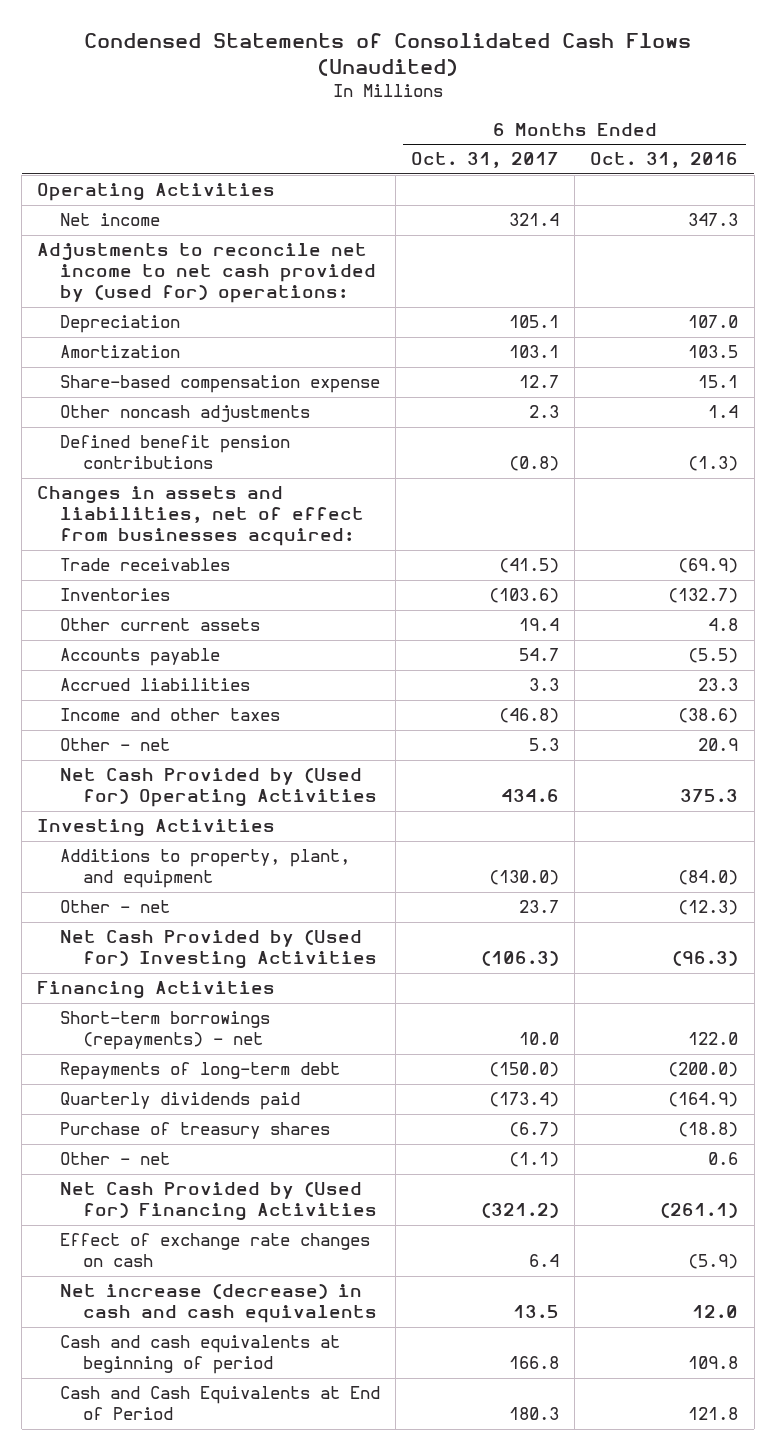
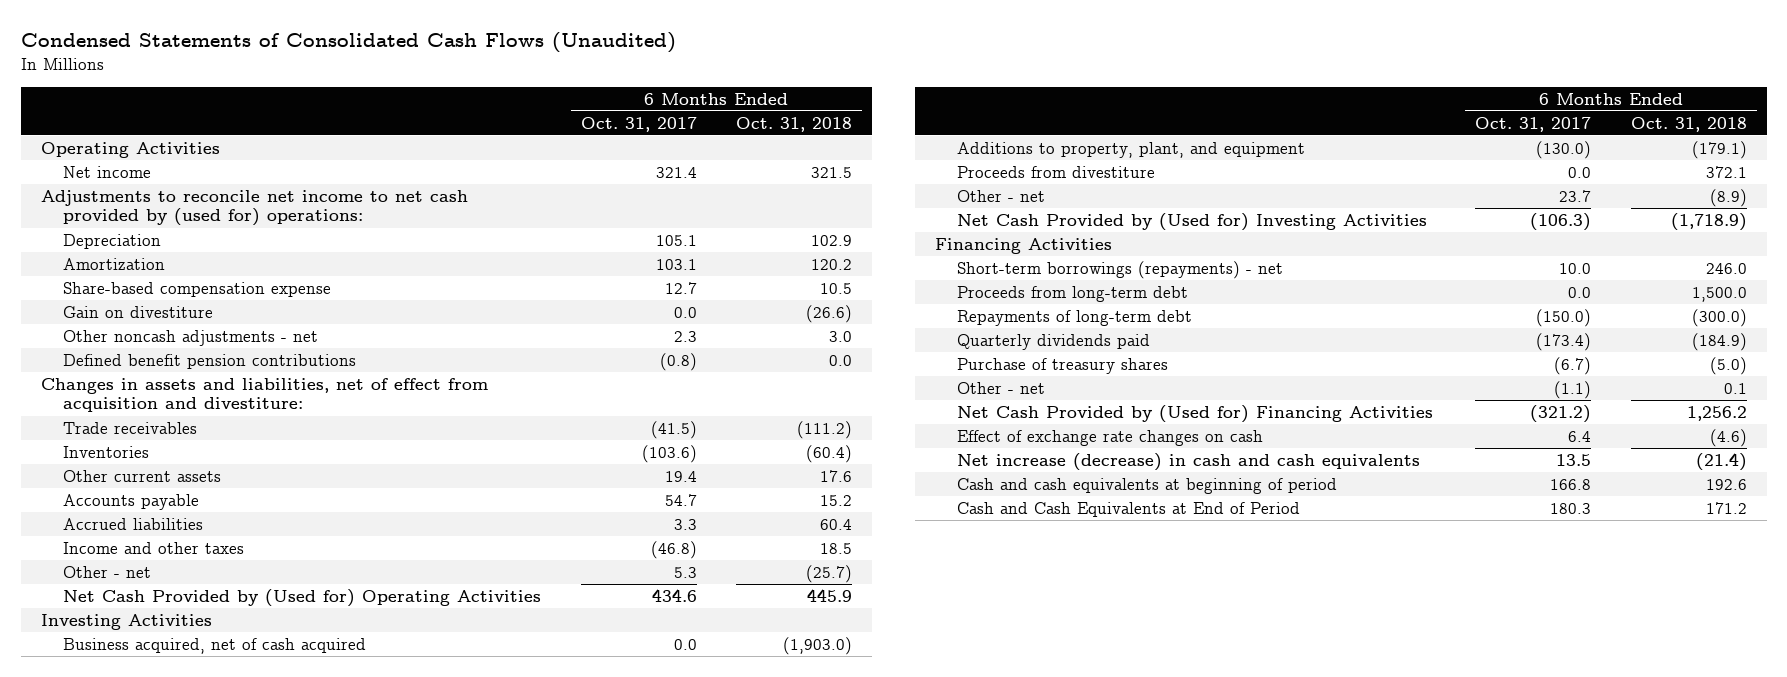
- | 6 Months Ended Oct. 31, 2017 | 6 Months Ended Oct. 31, 2016
+ | 6 Months Ended Oct. 31, 2017 | 6 Months Ended Oct. 31, 2018
- Other noncash adjustments | 2.3 | 1.4
+ Gain on divestiture | 0.0 | (26.6)
+ Other noncash adjustments - net | 2.3 | 3.0
- Changes in assets and liabilities, net of effect from businesses acquired:
+ Changes in assets and liabilities, net of effect from acquisition and divestiture:
+ Business acquired, net of cash acquired | 0.0 | (1,903.0)
+ Proceeds from divestiture | 0.0 | 372.1
+ Proceeds from long-term debt | 0.0 | 1,500.0

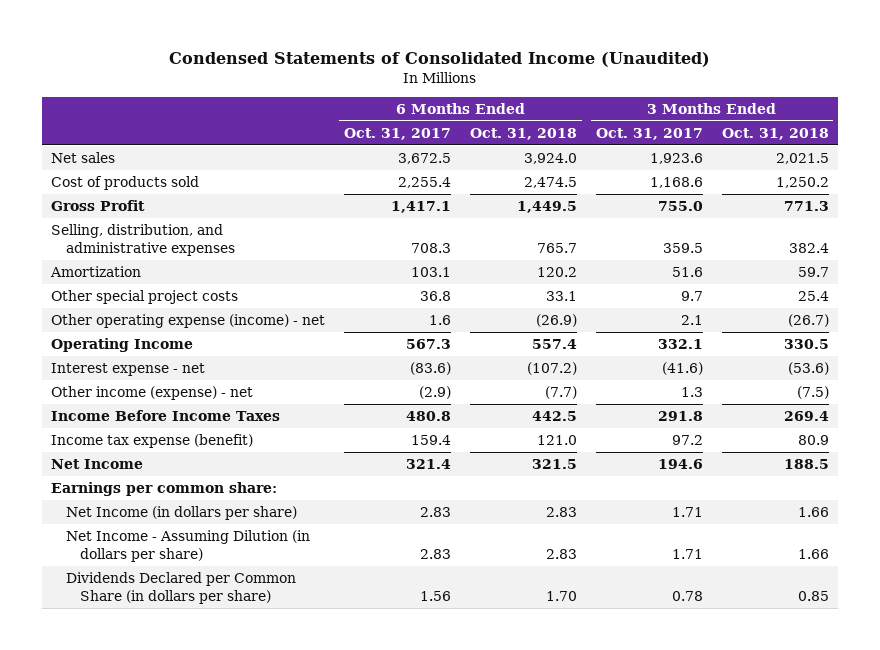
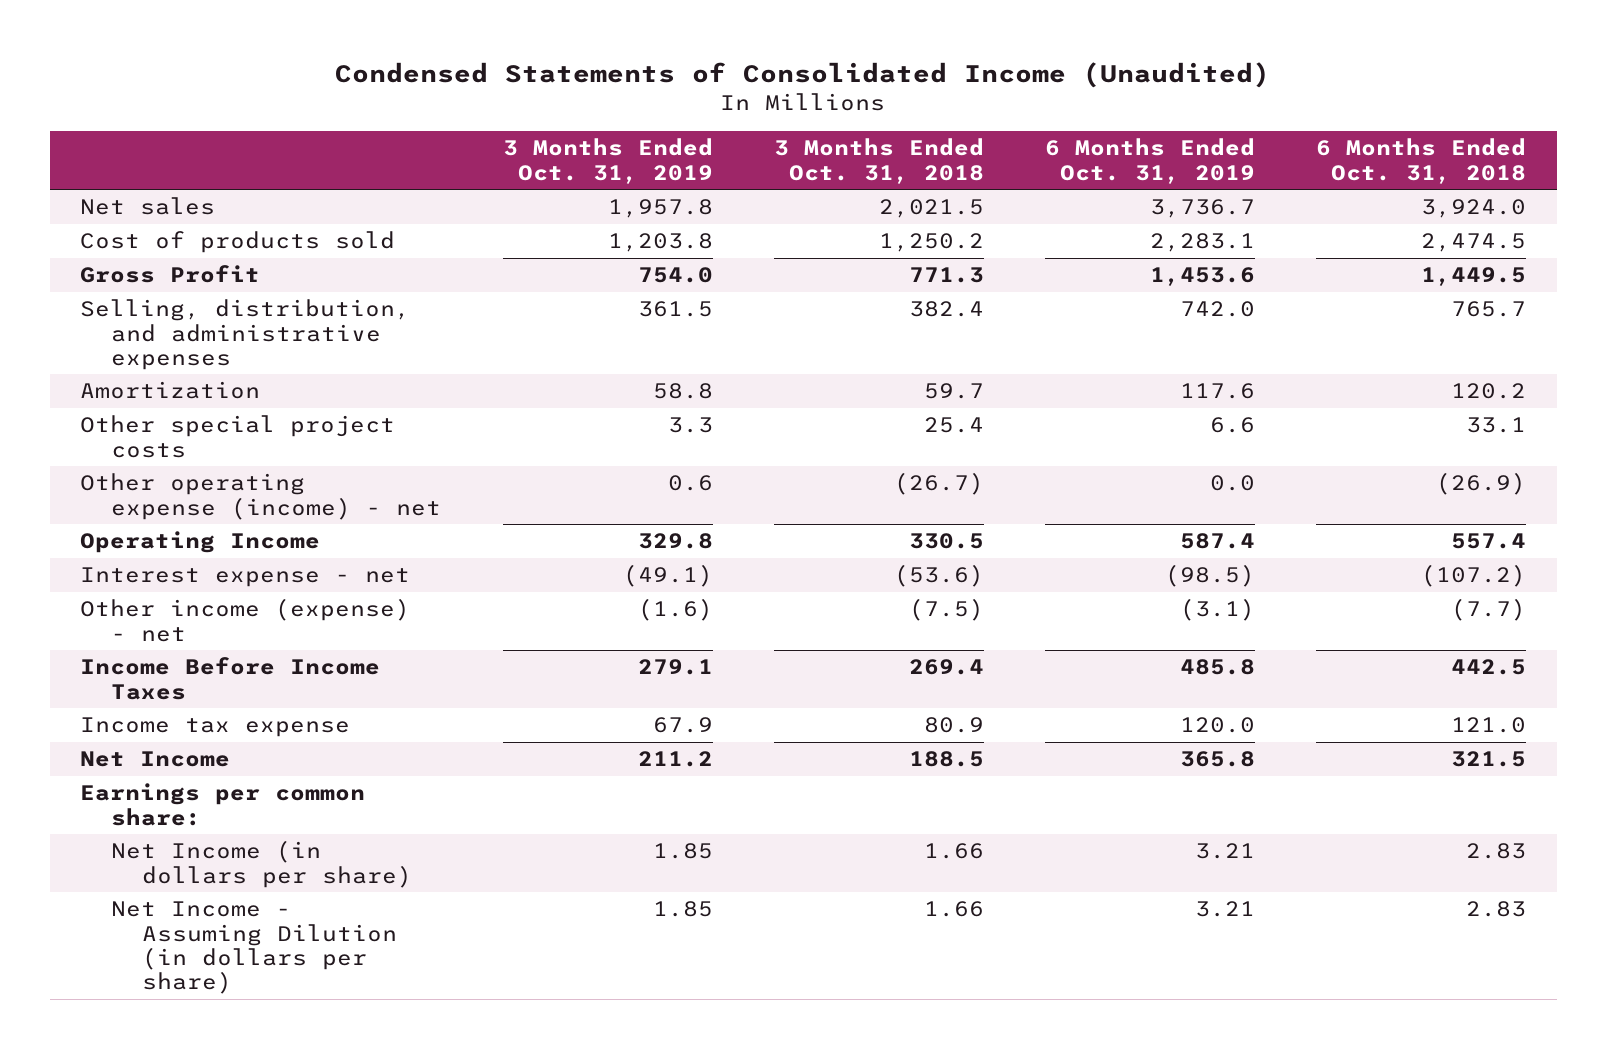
- | 6 Months Ended Oct. 31, 2017 | 6 Months Ended Oct. 31, 2018 | 3 Months Ended Oct. 31, 2017 | 3 Months Ended Oct. 31, 2018
+ | 3 Months Ended Oct. 31, 2019 | 3 Months Ended Oct. 31, 2018 | 6 Months Ended Oct. 31, 2019 | 6 Months Ended Oct. 31, 2018
- Income tax expense (benefit) | 159.4 | 121.0 | 97.2 | 80.9
+ Income tax expense | 67.9 | 80.9 | 120.0 | 121.0
- Dividends Declared per Common Share (in dollars per share) | 1.56 | 1.70 | 0.78 | 0.85

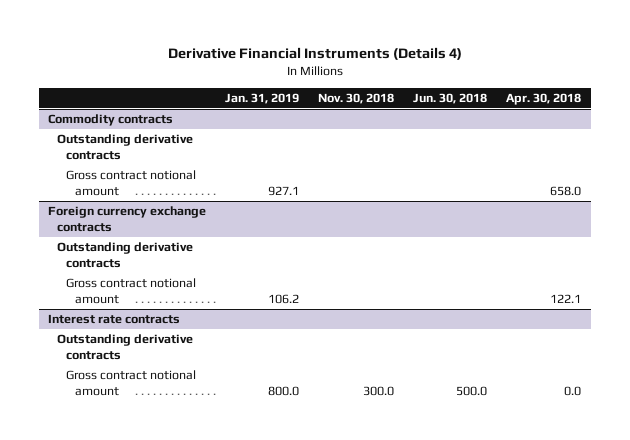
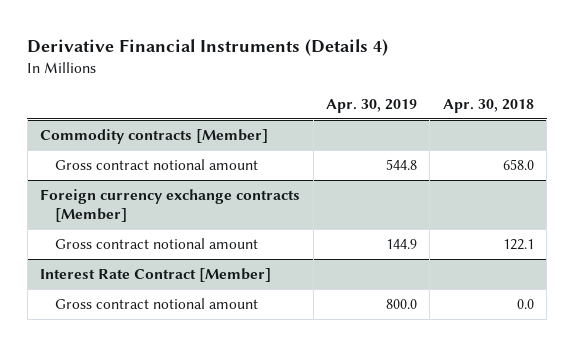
- | Jan. 31, 2019 | Nov. 30, 2018 | Jun. 30, 2018 | Apr. 30, 2018
+ | Apr. 30, 2019 | Apr. 30, 2018
- Commodity contracts
- Outstanding derivative contracts
+ Commodity contracts [Member]
- Foreign currency exchange contracts
- Outstanding derivative contracts
+ Foreign currency exchange contracts [Member]
- Interest rate contracts
- Outstanding derivative contracts
+ Interest Rate Contract [Member]

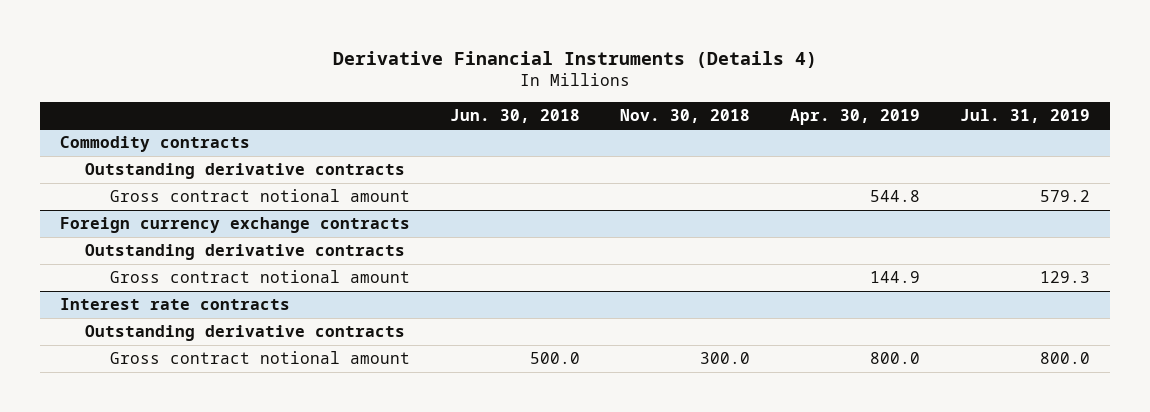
- | Apr. 30, 2019 | Apr. 30, 2018
+ | Jun. 30, 2018 | Nov. 30, 2018 | Apr. 30, 2019 | Jul. 31, 2019
- Commodity contracts [Member]
+ Commodity contracts
+ Outstanding derivative contracts
- Foreign currency exchange contracts [Member]
+ Foreign currency exchange contracts
+ Outstanding derivative contracts
- Interest Rate Contract [Member]
+ Interest rate contracts
+ Outstanding derivative contracts

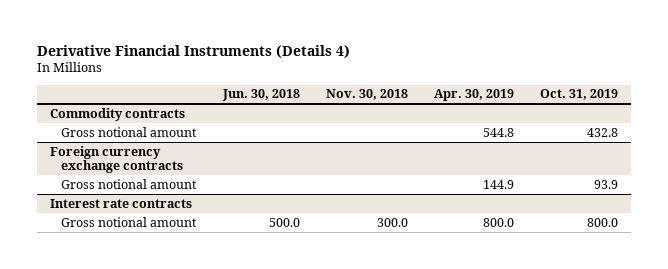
- | Jun. 30, 2018 | Nov. 30, 2018 | Apr. 30, 2019 | Jul. 31, 2019
+ | Jun. 30, 2018 | Nov. 30, 2018 | Apr. 30, 2019 | Oct. 31, 2019
@ Commodity contracts
- Outstanding derivative contracts
- Gross contract notional amount | | | 544.8 | 579.2
+ Gross notional amount | | | 544.8 | 432.8
@ Foreign currency exchange contracts
- Outstanding derivative contracts
- Gross contract notional amount | | | 144.9 | 129.3
+ Gross notional amount | | | 144.9 | 93.9
@ Interest rate contracts
- Outstanding derivative contracts
- Gross contract notional amount | 500.0 | 300.0 | 800.0 | 800.0
+ Gross notional amount | 500.0 | 300.0 | 800.0 | 800.0

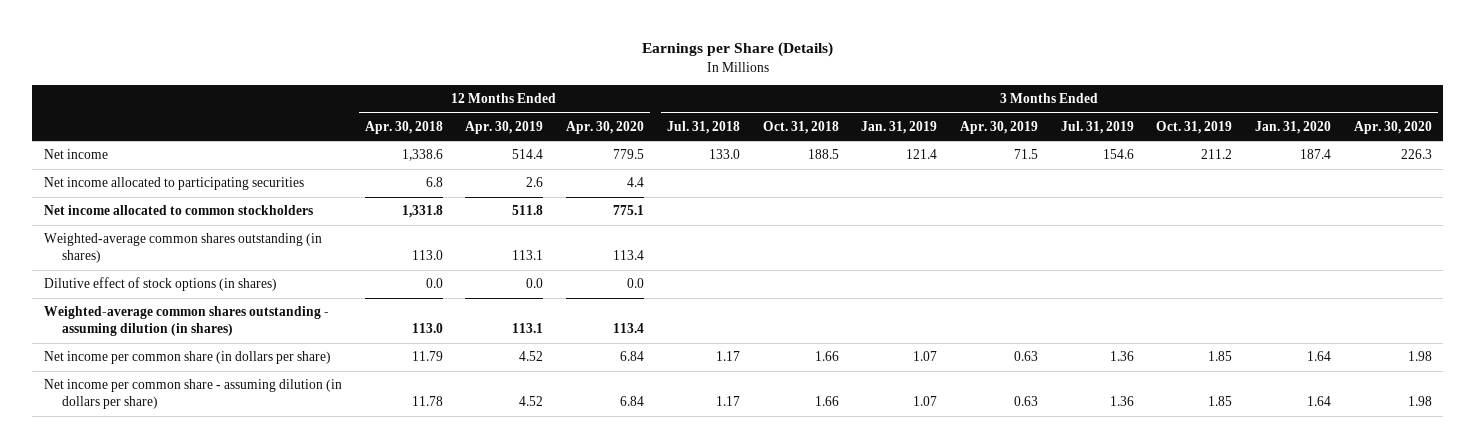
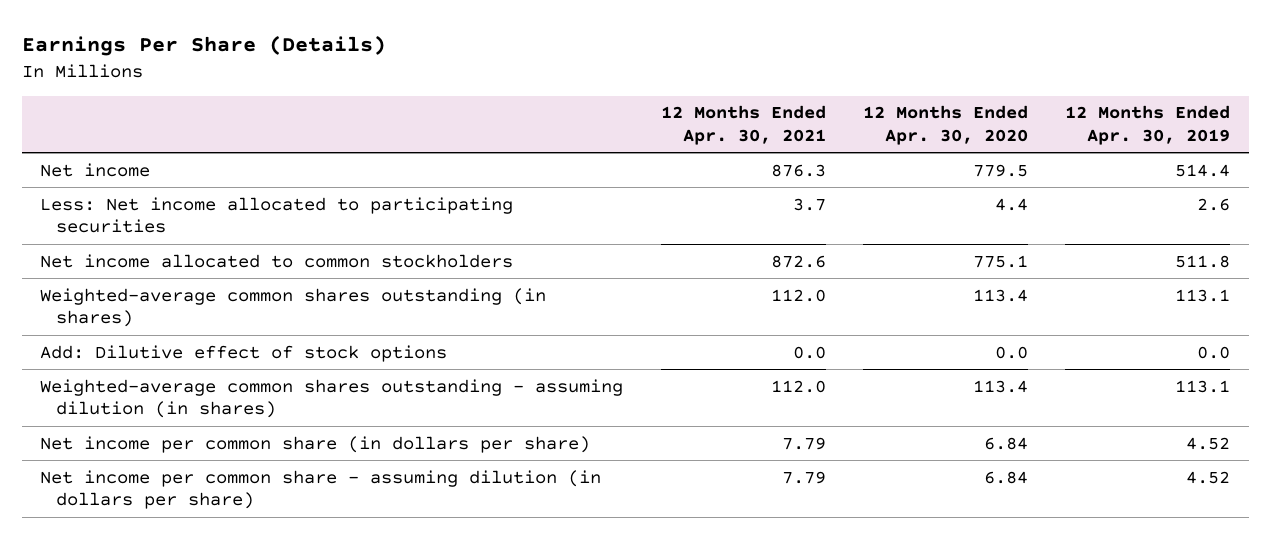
- Earnings per Share (Details)
+ Earnings Per Share (Details)
- | 12 Months Ended Apr. 30, 2018 | 12 Months Ended Apr. 30, 2019 | 12 Months Ended Apr. 30, 2020 | 3 Months Ended Jul. 31, 2018 | 3 Months Ended Oct. 31, 2018 | 3 Months Ended Jan. 31, 2019 | 3 Months Ended Apr. 30, 2019 | 3 Months Ended Jul. 31, 2019 | 3 Months Ended Oct. 31, 2019 | 3 Months Ended Jan. 31, 2020 | 3 Months Ended Apr. 30, 2020
+ | 12 Months Ended Apr. 30, 2021 | 12 Months Ended Apr. 30, 2020 | 12 Months Ended Apr. 30, 2019
- Net income allocated to participating securities | 6.8 | 2.6 | 4.4 | | | | | | | |
+ Less: Net income allocated to participating securities | 3.7 | 4.4 | 2.6
- Dilutive effect of stock options (in shares) | 0.0 | 0.0 | 0.0 | | | | | | | |
+ Add: Dilutive effect of stock options | 0.0 | 0.0 | 0.0

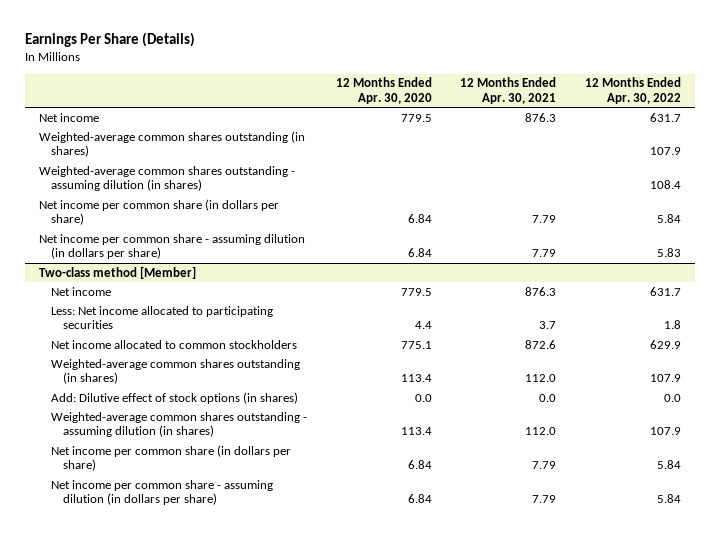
- | 12 Months Ended Apr. 30, 2021 | 12 Months Ended Apr. 30, 2020 | 12 Months Ended Apr. 30, 2019
+ | 12 Months Ended Apr. 30, 2020 | 12 Months Ended Apr. 30, 2021 | 12 Months Ended Apr. 30, 2022
+ Weighted-average common shares outstanding (in shares) | | | 107.9
+ Weighted-average common shares outstanding - assuming dilution (in shares) | | | 108.4
+ Net income per common share (in dollars per share) | 6.84 | 7.79 | 5.84
+ Net income per common share - assuming dilution (in dollars per share) | 6.84 | 7.79 | 5.83
+ Two-class method [Member]
+ Net income | 779.5 | 876.3 | 631.7
- Add: Dilutive effect of stock options | 0.0 | 0.0 | 0.0
+ Add: Dilutive effect of stock options (in shares) | 0.0 | 0.0 | 0.0

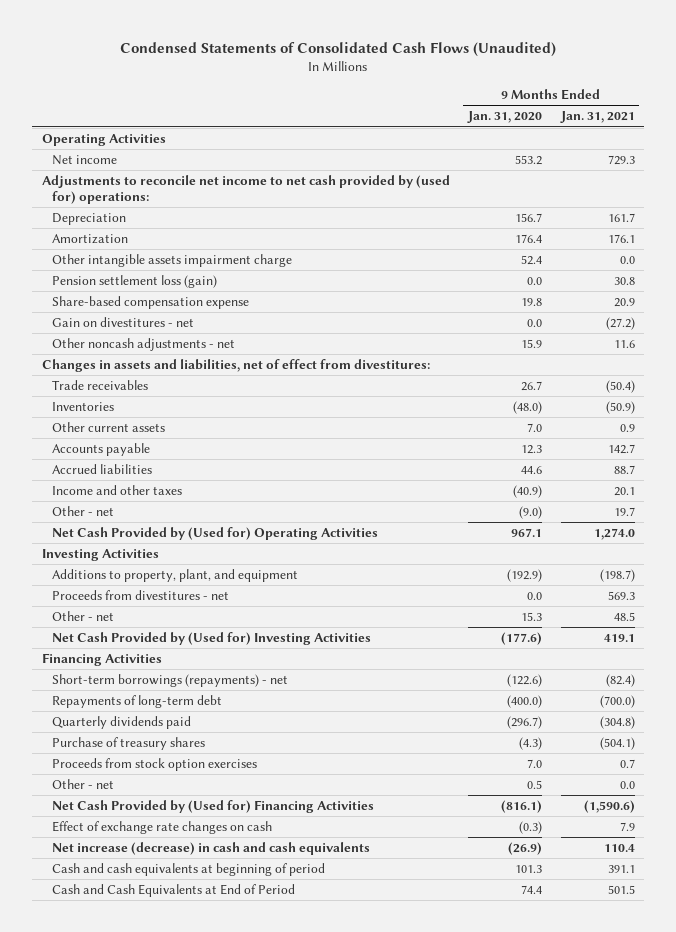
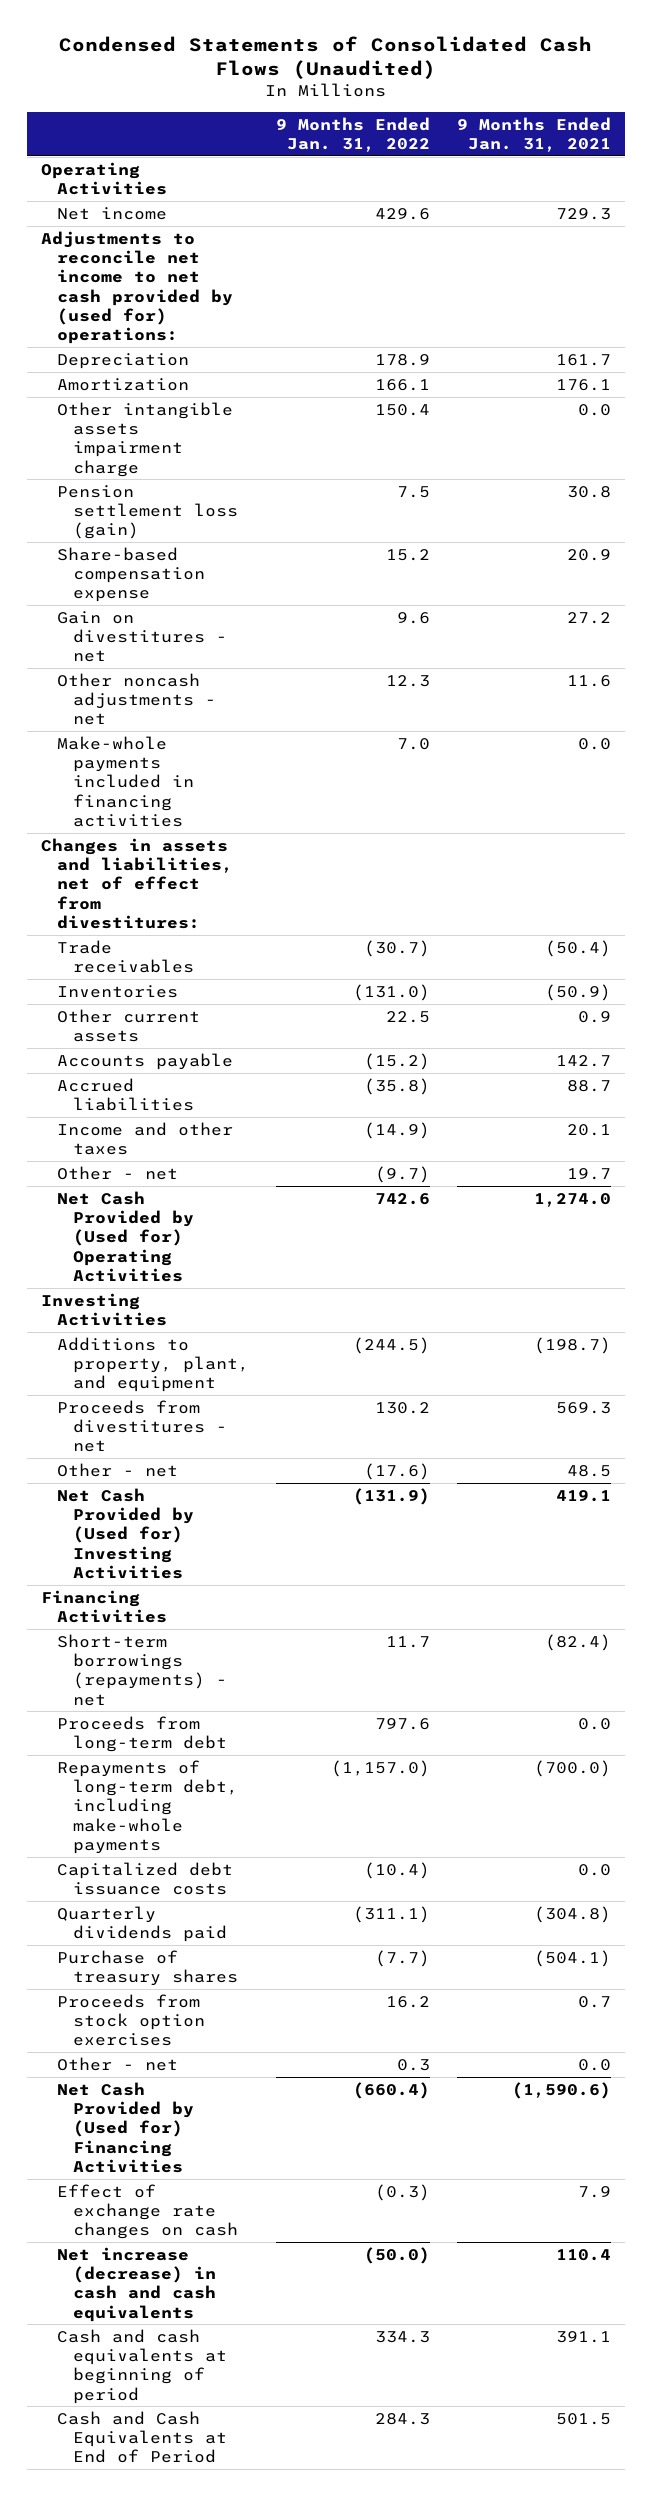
- | 9 Months Ended Jan. 31, 2020 | 9 Months Ended Jan. 31, 2021
+ | 9 Months Ended Jan. 31, 2022 | 9 Months Ended Jan. 31, 2021
- Gain on divestitures - net | 0.0 | (27.2)
+ Gain on divestitures - net | 9.6 | 27.2
+ Make-whole payments included in financing activities | 7.0 | 0.0
- Repayments of long-term debt | (400.0) | (700.0)
+ Proceeds from long-term debt | 797.6 | 0.0
+ Repayments of long-term debt, including make-whole payments | (1,157.0) | (700.0)
+ Capitalized debt issuance costs | (10.4) | 0.0

